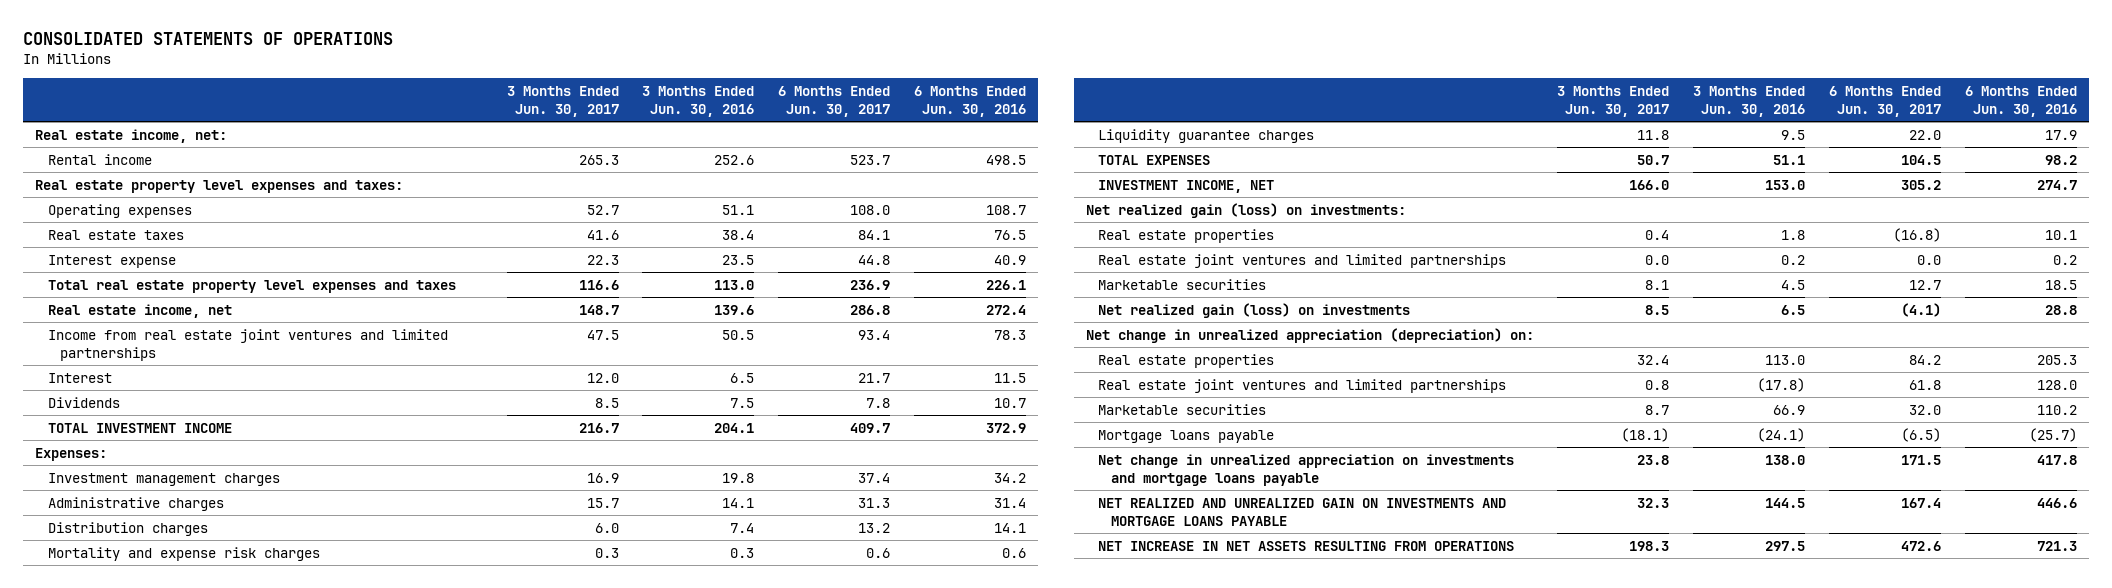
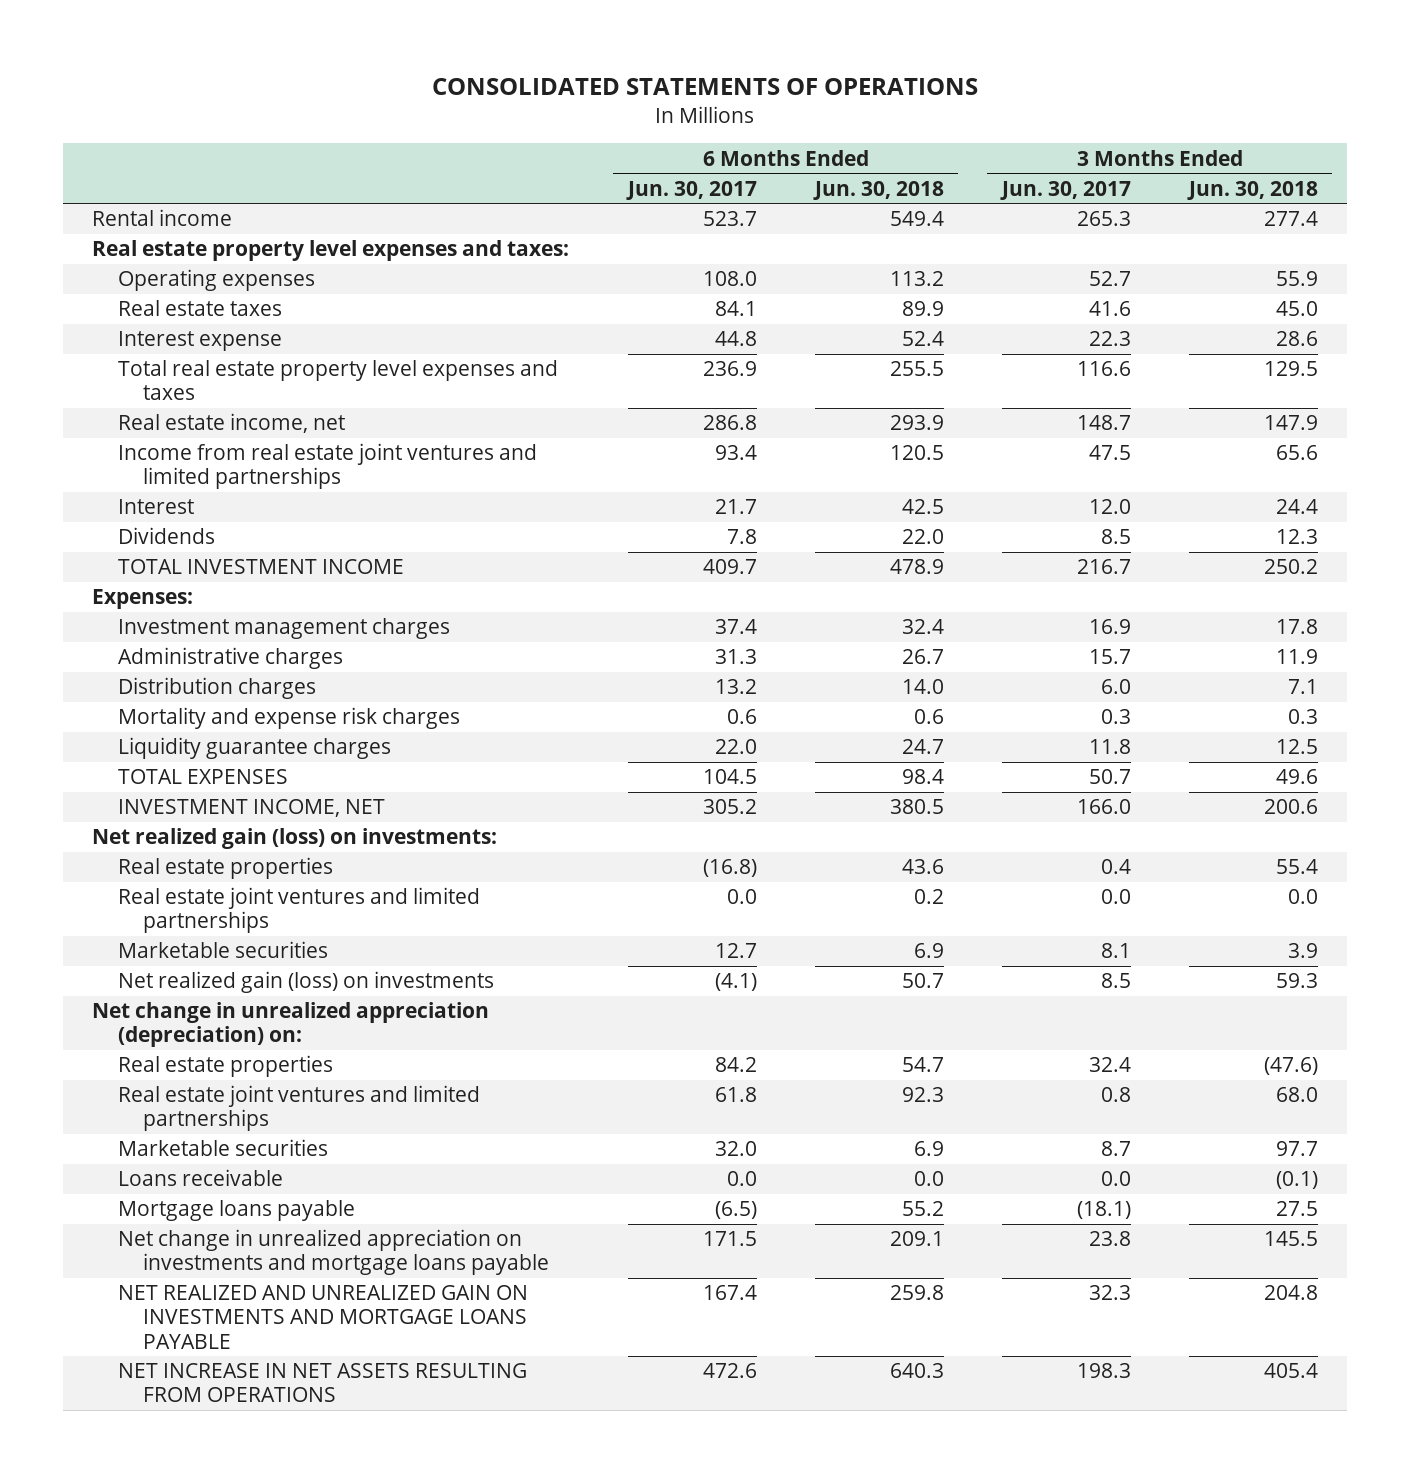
- | 3 Months Ended Jun. 30, 2017 | 3 Months Ended Jun. 30, 2016 | 6 Months Ended Jun. 30, 2017 | 6 Months Ended Jun. 30, 2016
+ | 6 Months Ended Jun. 30, 2017 | 6 Months Ended Jun. 30, 2018 | 3 Months Ended Jun. 30, 2017 | 3 Months Ended Jun. 30, 2018
- Real estate income, net:
+ Loans receivable | 0.0 | 0.0 | 0.0 | (0.1)

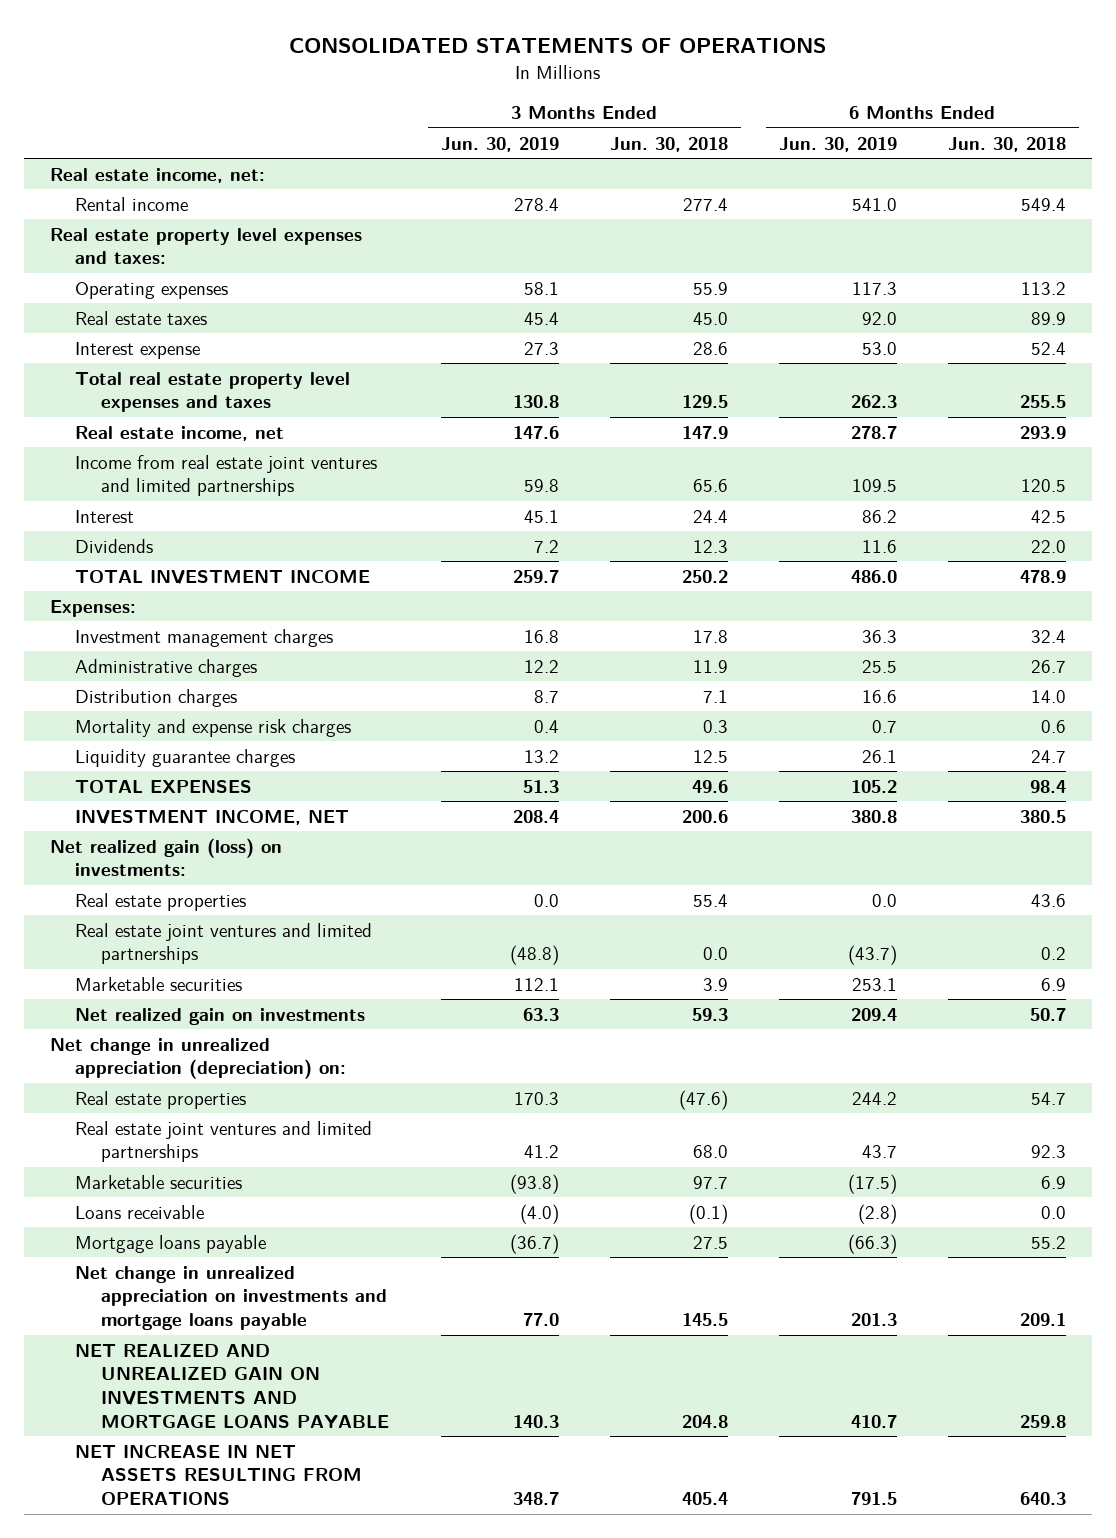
- | 6 Months Ended Jun. 30, 2017 | 6 Months Ended Jun. 30, 2018 | 3 Months Ended Jun. 30, 2017 | 3 Months Ended Jun. 30, 2018
+ | 3 Months Ended Jun. 30, 2019 | 3 Months Ended Jun. 30, 2018 | 6 Months Ended Jun. 30, 2019 | 6 Months Ended Jun. 30, 2018
+ Real estate income, net:
- Net realized gain (loss) on investments | (4.1) | 50.7 | 8.5 | 59.3
+ Net realized gain on investments | 63.3 | 59.3 | 209.4 | 50.7

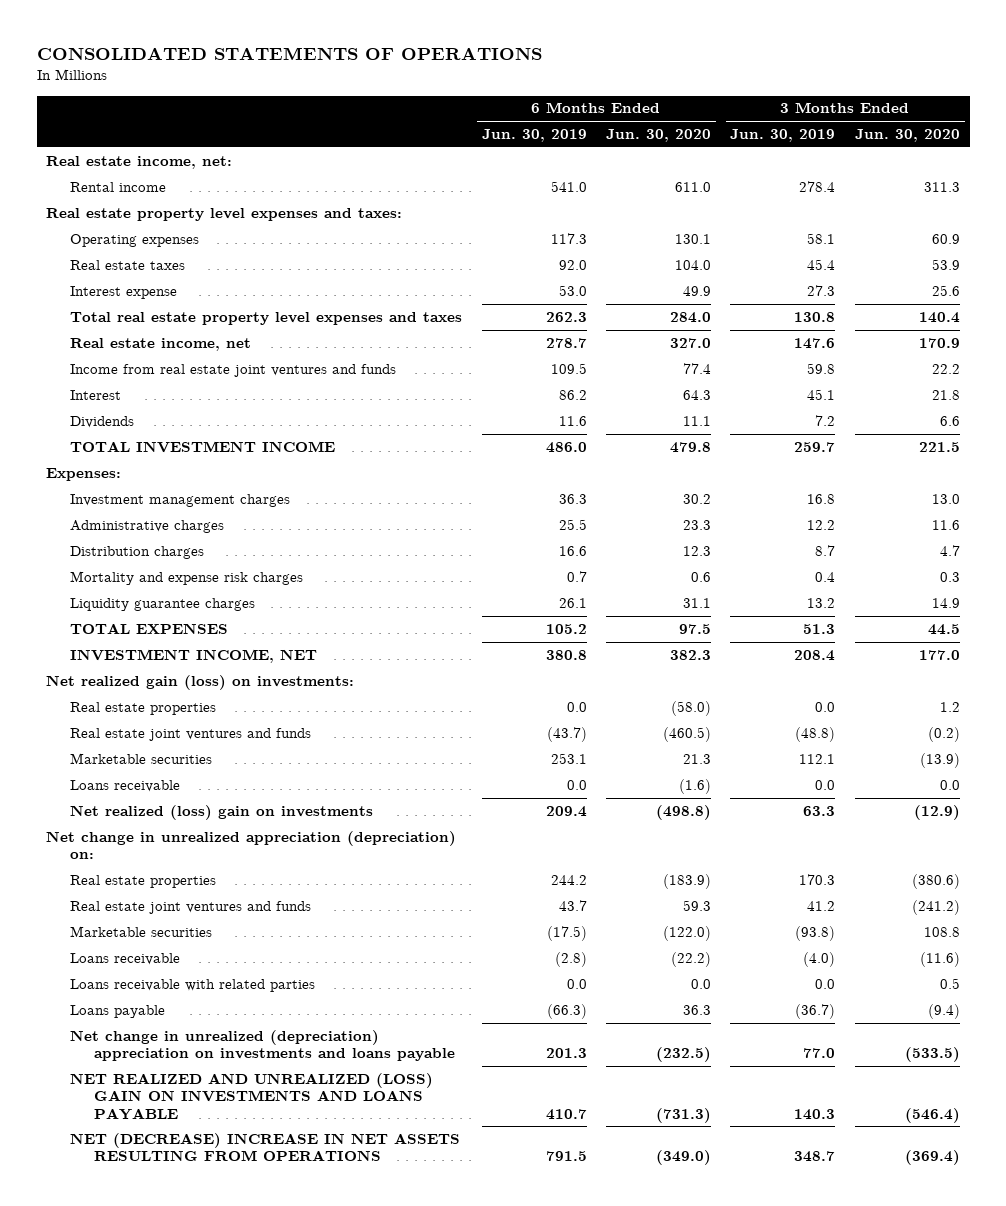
- | 3 Months Ended Jun. 30, 2019 | 3 Months Ended Jun. 30, 2018 | 6 Months Ended Jun. 30, 2019 | 6 Months Ended Jun. 30, 2018
+ | 6 Months Ended Jun. 30, 2019 | 6 Months Ended Jun. 30, 2020 | 3 Months Ended Jun. 30, 2019 | 3 Months Ended Jun. 30, 2020
- Income from real estate joint ventures and limited partnerships | 59.8 | 65.6 | 109.5 | 120.5
+ Income from real estate joint ventures and funds | 109.5 | 77.4 | 59.8 | 22.2
- Real estate joint ventures and limited partnerships | (48.8) | 0.0 | (43.7) | 0.2
+ Real estate joint ventures and funds | (43.7) | (460.5) | (48.8) | (0.2)
- Net realized gain on investments | 63.3 | 59.3 | 209.4 | 50.7
+ Loans receivable | 0.0 | (1.6) | 0.0 | 0.0
+ Net realized (loss) gain on investments | 209.4 | (498.8) | 63.3 | (12.9)
- Real estate joint ventures and limited partnerships | 41.2 | 68.0 | 43.7 | 92.3
+ Real estate joint ventures and funds | 43.7 | 59.3 | 41.2 | (241.2)
- Mortgage loans payable | (36.7) | 27.5 | (66.3) | 55.2
- Net change in unrealized appreciation on investments and mortgage loans payable | 77.0 | 145.5 | 201.3 | 209.1
- NET REALIZED AND UNREALIZED GAIN ON INVESTMENTS AND MORTGAGE LOANS PAYABLE | 140.3 | 204.8 | 410.7 | 259.8
- NET INCREASE IN NET ASSETS RESULTING FROM OPERATIONS | 348.7 | 405.4 | 791.5 | 640.3
+ Loans receivable with related parties | 0.0 | 0.0 | 0.0 | 0.5
+ Loans payable | (66.3) | 36.3 | (36.7) | (9.4)
+ Net change in unrealized (depreciation) appreciation on investments and loans payable | 201.3 | (232.5) | 77.0 | (533.5)
+ NET REALIZED AND UNREALIZED (LOSS) GAIN ON INVESTMENTS AND LOANS PAYABLE | 410.7 | (731.3) | 140.3 | (546.4)
+ NET (DECREASE) INCREASE IN NET ASSETS RESULTING FROM OPERATIONS | 791.5 | (349.0) | 348.7 | (369.4)

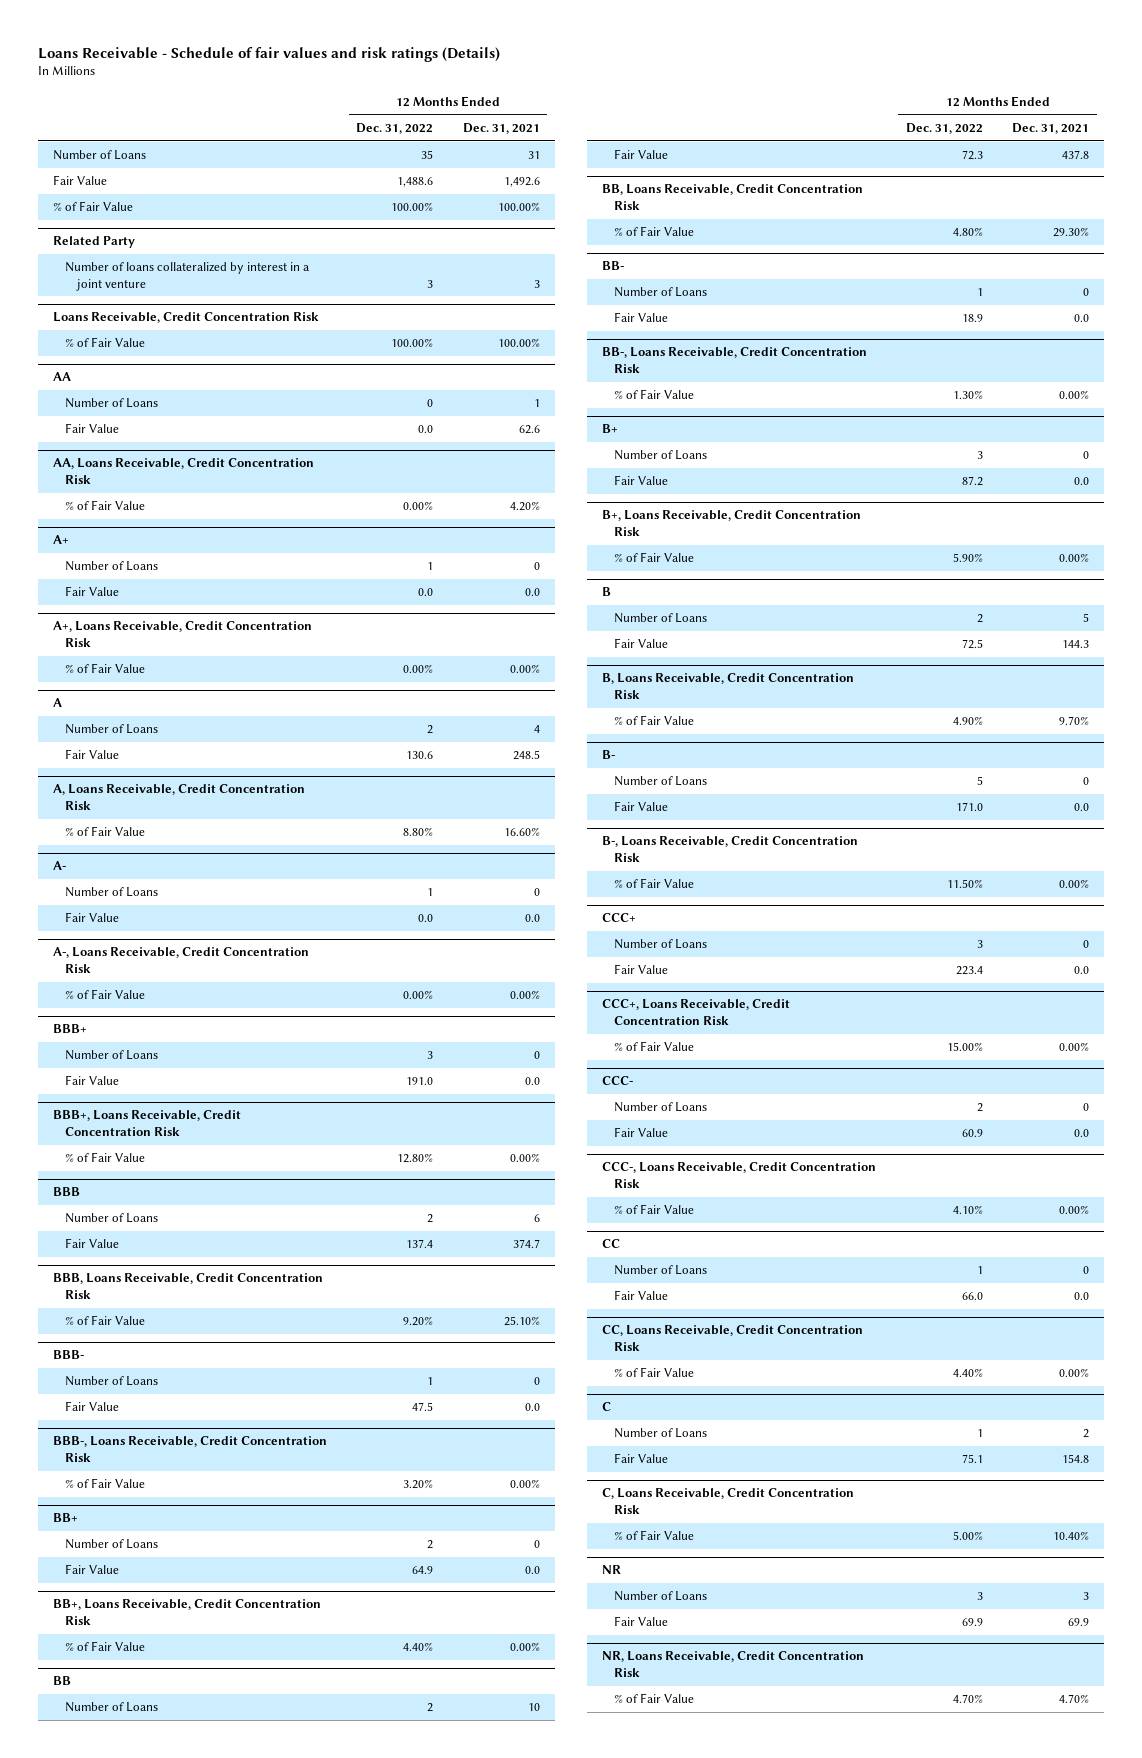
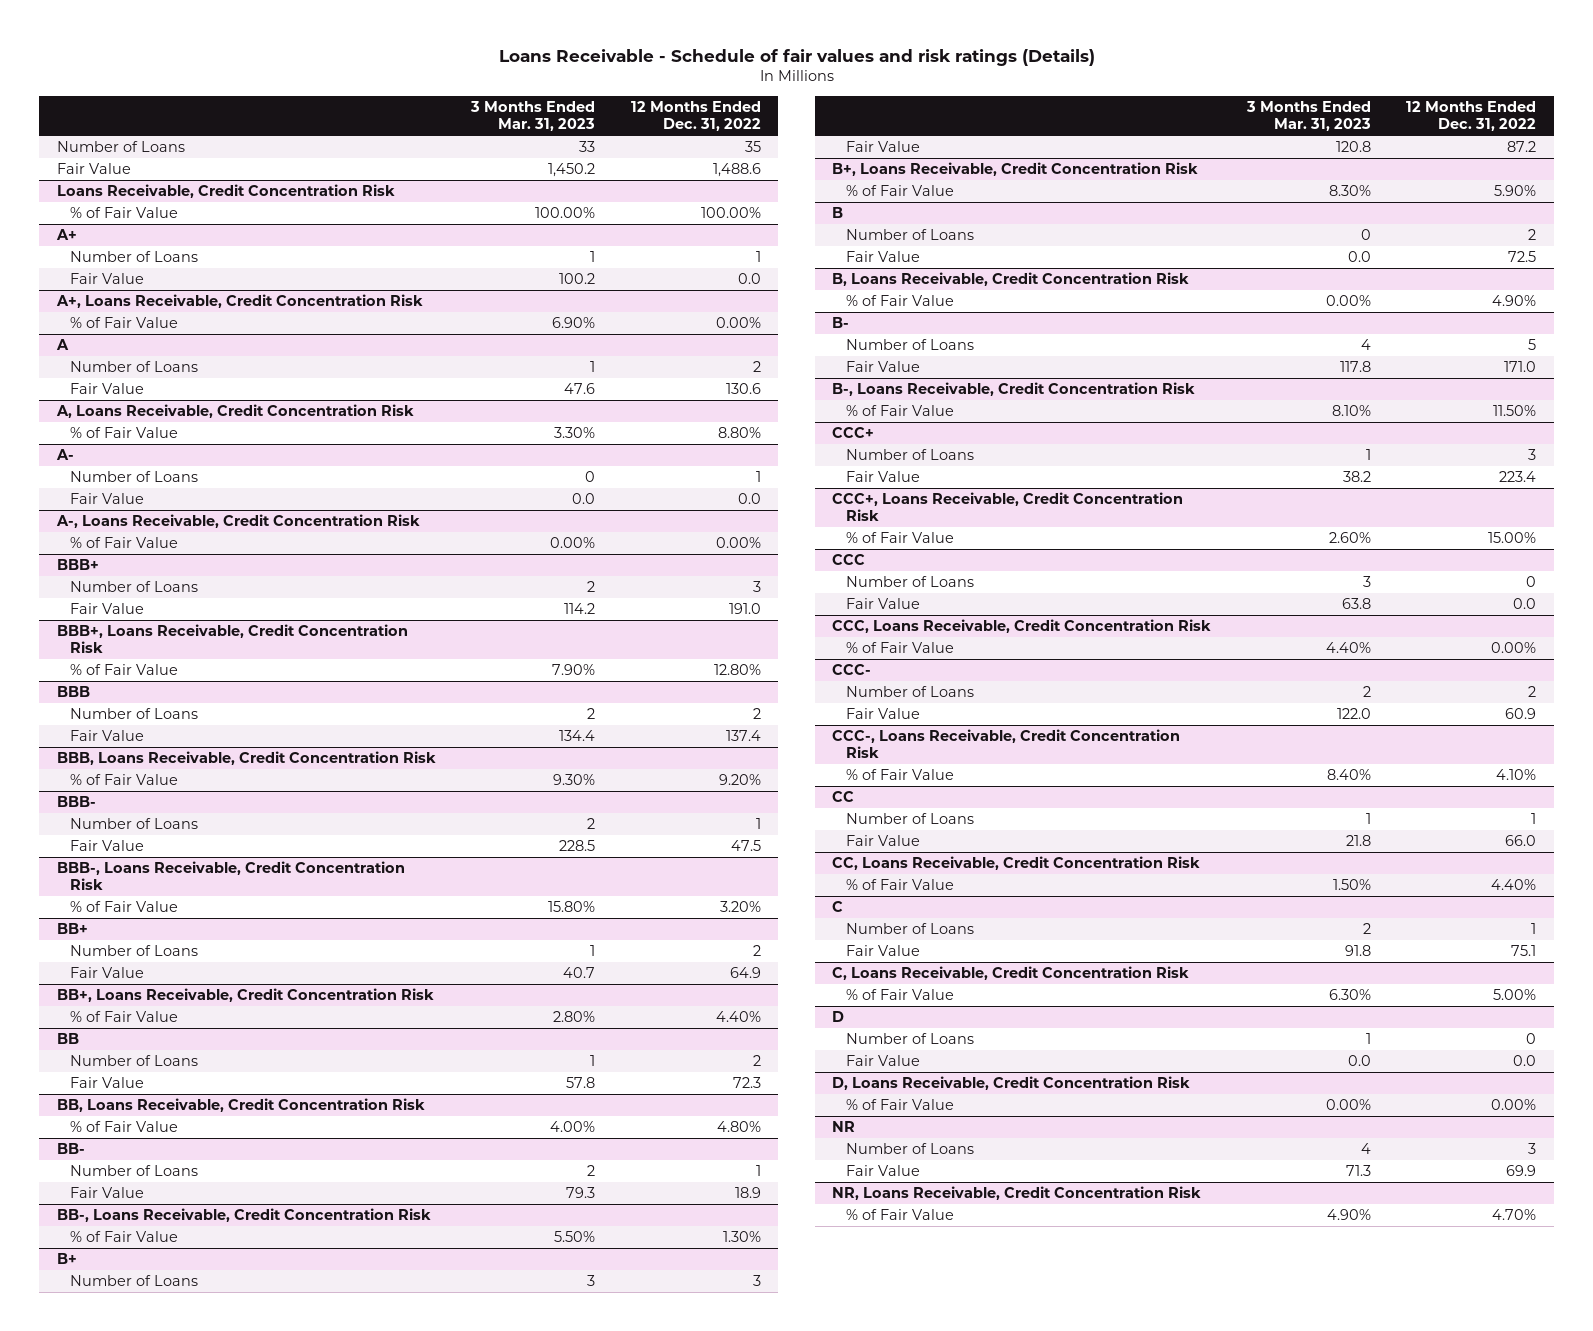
- | 12 Months Ended Dec. 31, 2022 | 12 Months Ended Dec. 31, 2021
+ | 3 Months Ended Mar. 31, 2023 | 12 Months Ended Dec. 31, 2022
- % of Fair Value | 100.00% | 100.00%
- Related Party
- Number of loans collateralized by interest in a joint venture | 3 | 3
- AA
- Number of Loans | 0 | 1
- Fair Value | 0.0 | 62.6
- AA, Loans Receivable, Credit Concentration Risk
- % of Fair Value | 0.00% | 4.20%
+ CCC
+ Number of Loans | 3 | 0
+ Fair Value | 63.8 | 0.0
+ CCC, Loans Receivable, Credit Concentration Risk
+ % of Fair Value | 4.40% | 0.00%
+ D
+ Number of Loans | 1 | 0
+ Fair Value | 0.0 | 0.0
+ D, Loans Receivable, Credit Concentration Risk
+ % of Fair Value | 0.00% | 0.00%

